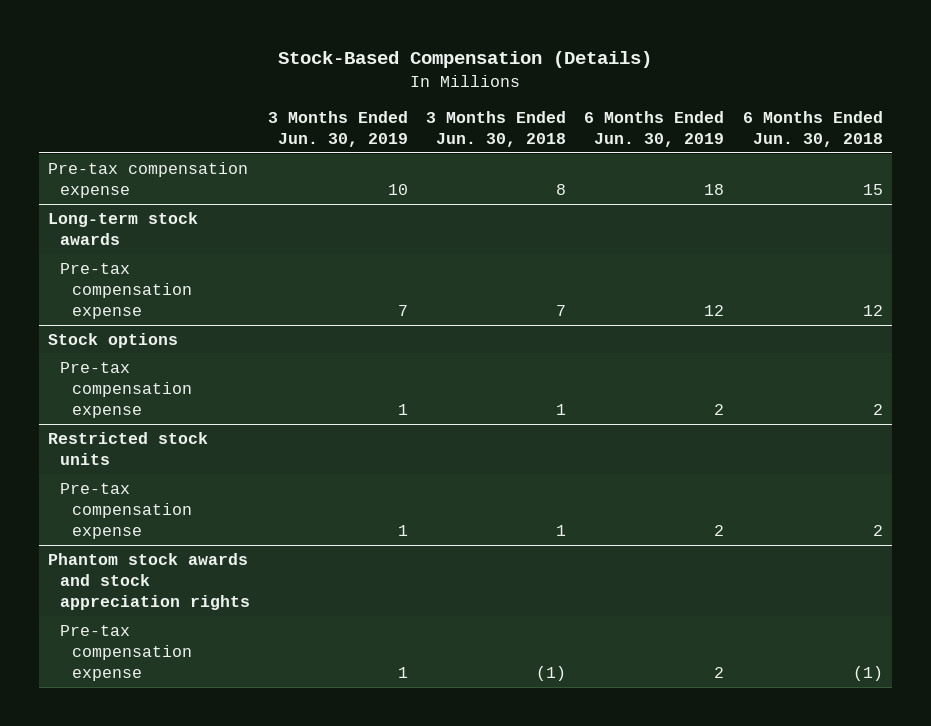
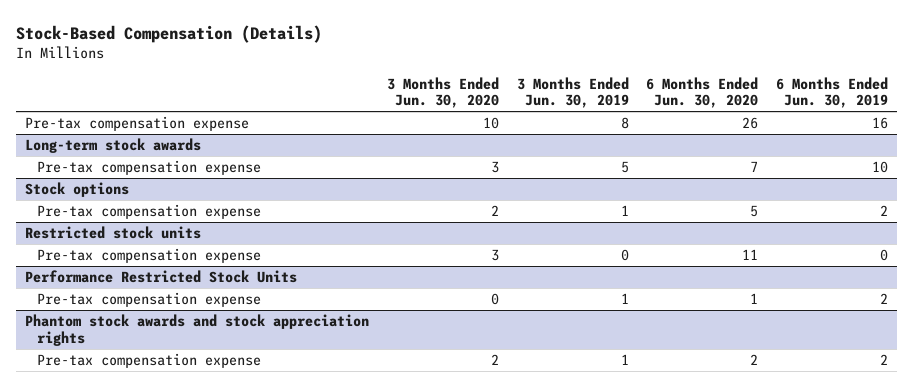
- | 3 Months Ended Jun. 30, 2019 | 3 Months Ended Jun. 30, 2018 | 6 Months Ended Jun. 30, 2019 | 6 Months Ended Jun. 30, 2018
+ | 3 Months Ended Jun. 30, 2020 | 3 Months Ended Jun. 30, 2019 | 6 Months Ended Jun. 30, 2020 | 6 Months Ended Jun. 30, 2019
- Pre-tax compensation expense | 10 | 8 | 18 | 15
+ Pre-tax compensation expense | 10 | 8 | 26 | 16
@ Long-term stock awards
- Pre-tax compensation expense | 7 | 7 | 12 | 12
+ Pre-tax compensation expense | 3 | 5 | 7 | 10
@ Restricted stock units
+ Pre-tax compensation expense | 3 | 0 | 11 | 0
+ Performance Restricted Stock Units

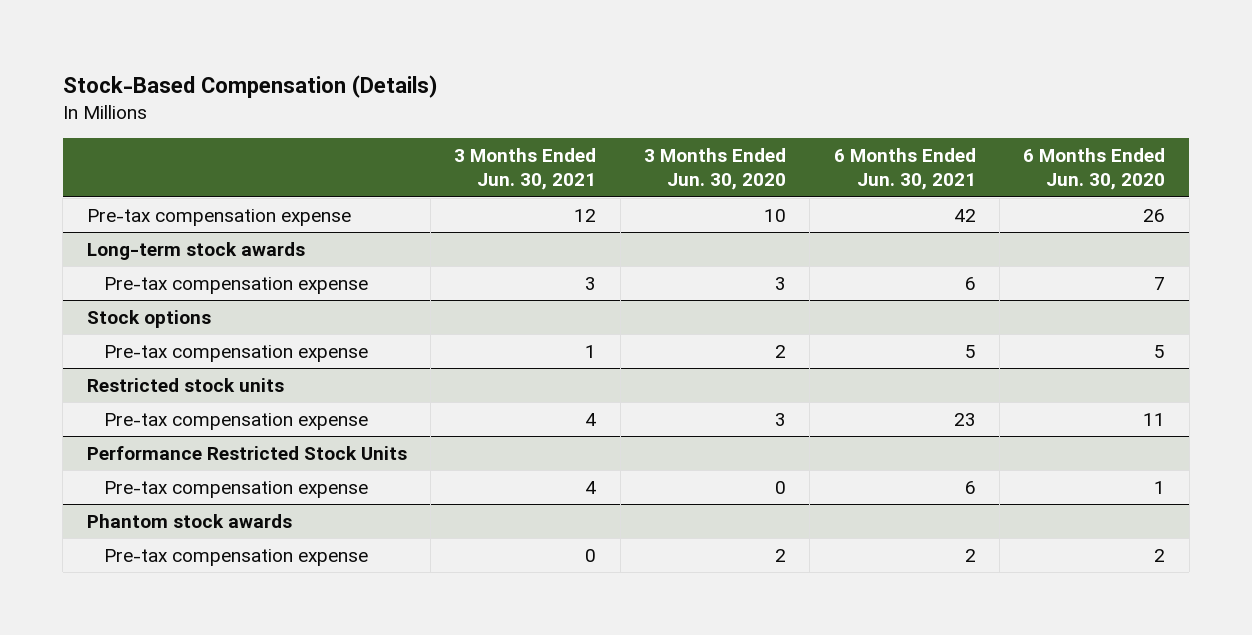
- | 3 Months Ended Jun. 30, 2020 | 3 Months Ended Jun. 30, 2019 | 6 Months Ended Jun. 30, 2020 | 6 Months Ended Jun. 30, 2019
+ | 3 Months Ended Jun. 30, 2021 | 3 Months Ended Jun. 30, 2020 | 6 Months Ended Jun. 30, 2021 | 6 Months Ended Jun. 30, 2020
- Phantom stock awards and stock appreciation rights
+ Phantom stock awards

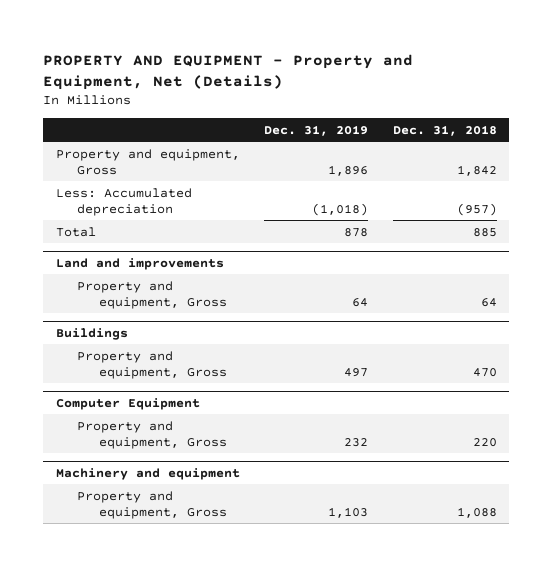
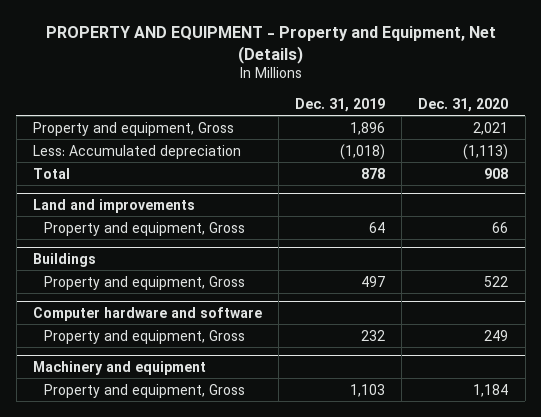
- | Dec. 31, 2019 | Dec. 31, 2018
+ | Dec. 31, 2019 | Dec. 31, 2020
- Computer Equipment
+ Computer hardware and software

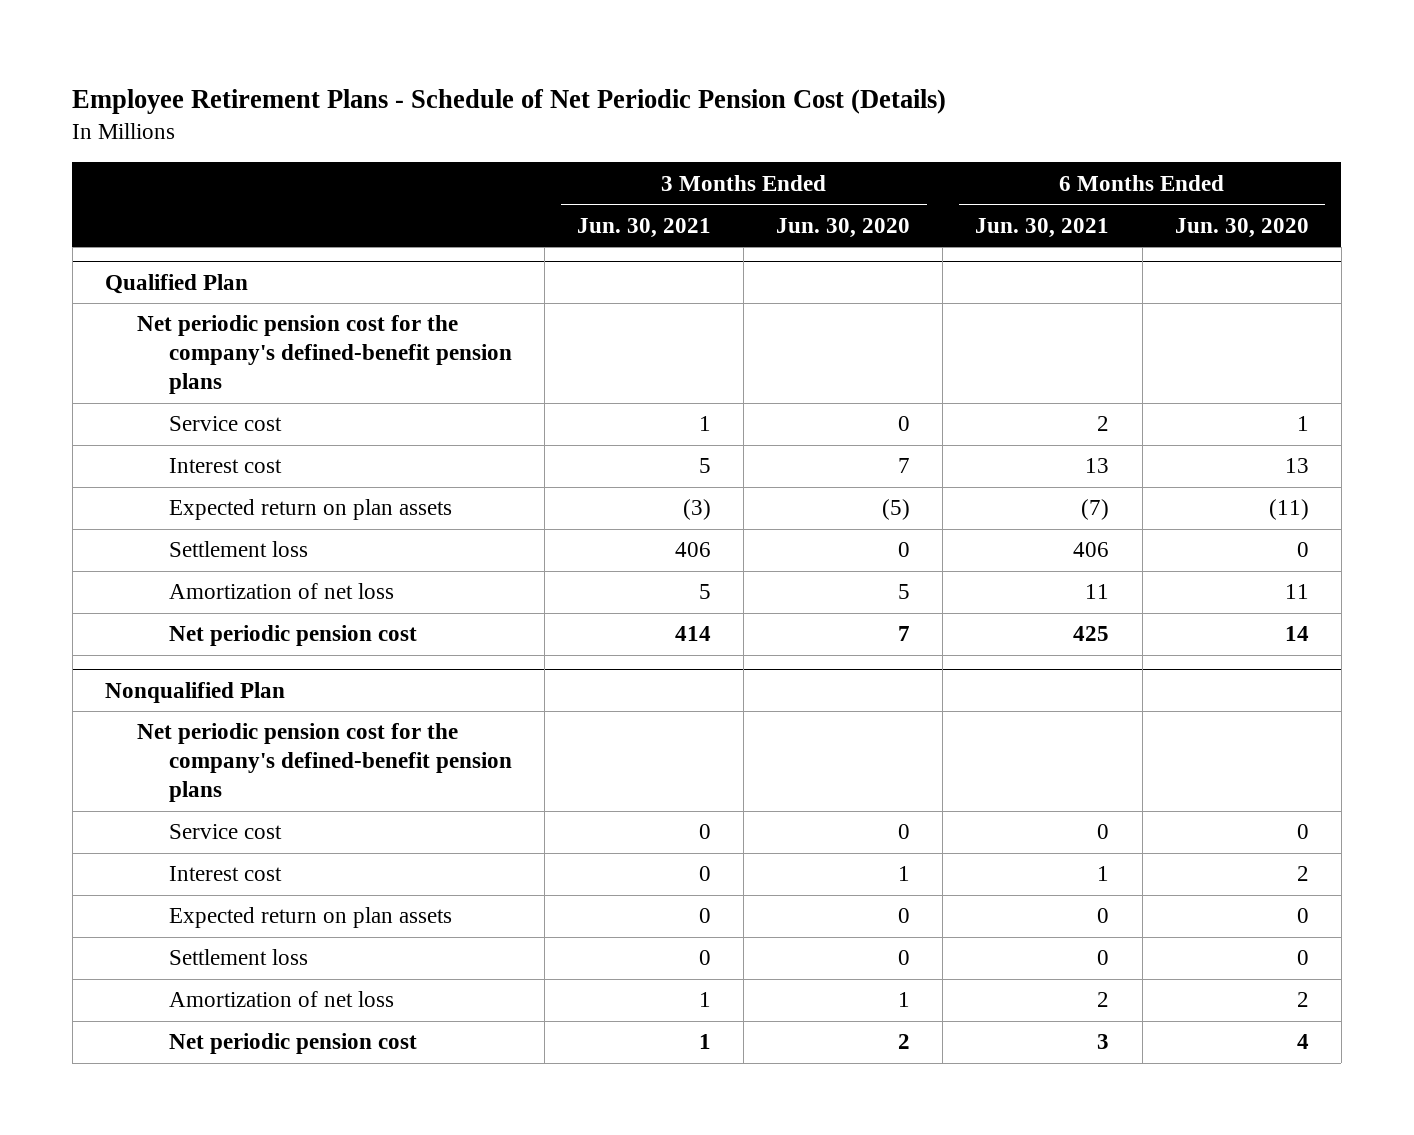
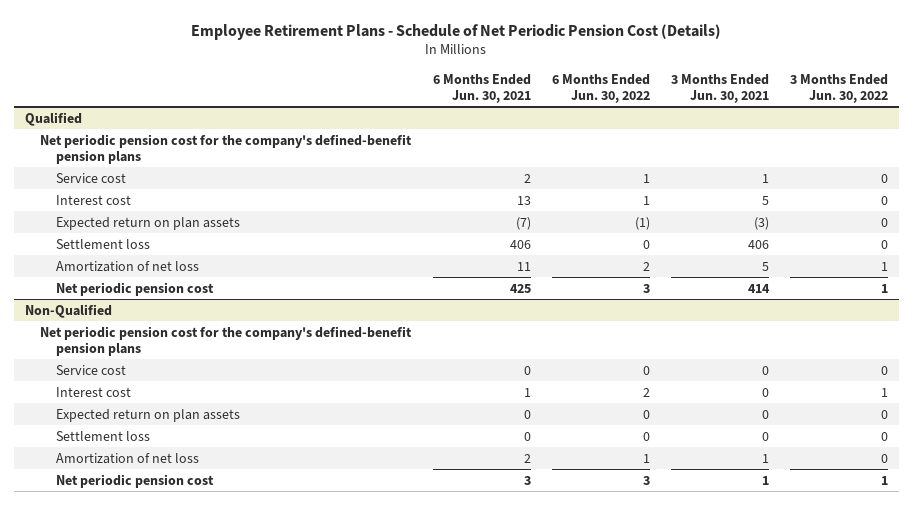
- | 3 Months Ended Jun. 30, 2021 | 3 Months Ended Jun. 30, 2020 | 6 Months Ended Jun. 30, 2021 | 6 Months Ended Jun. 30, 2020
+ | 6 Months Ended Jun. 30, 2021 | 6 Months Ended Jun. 30, 2022 | 3 Months Ended Jun. 30, 2021 | 3 Months Ended Jun. 30, 2022
- Qualified Plan
+ Qualified
- Nonqualified Plan
+ Non-Qualified

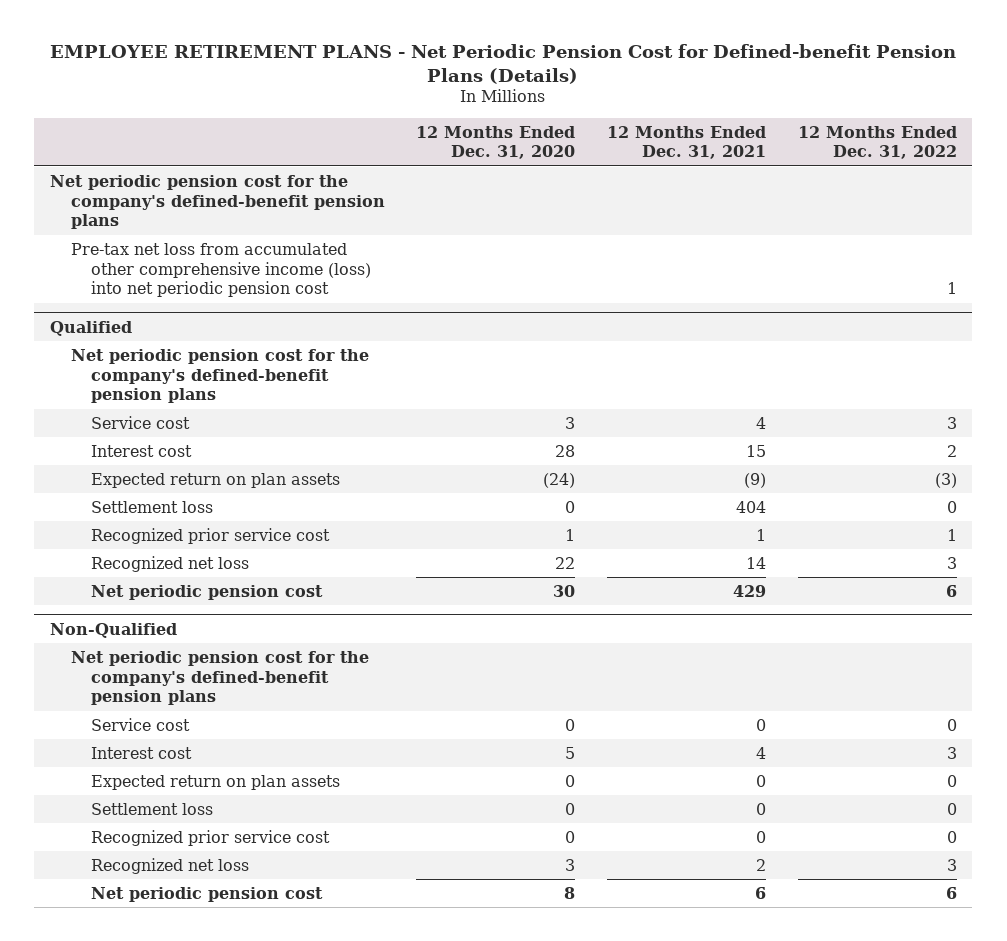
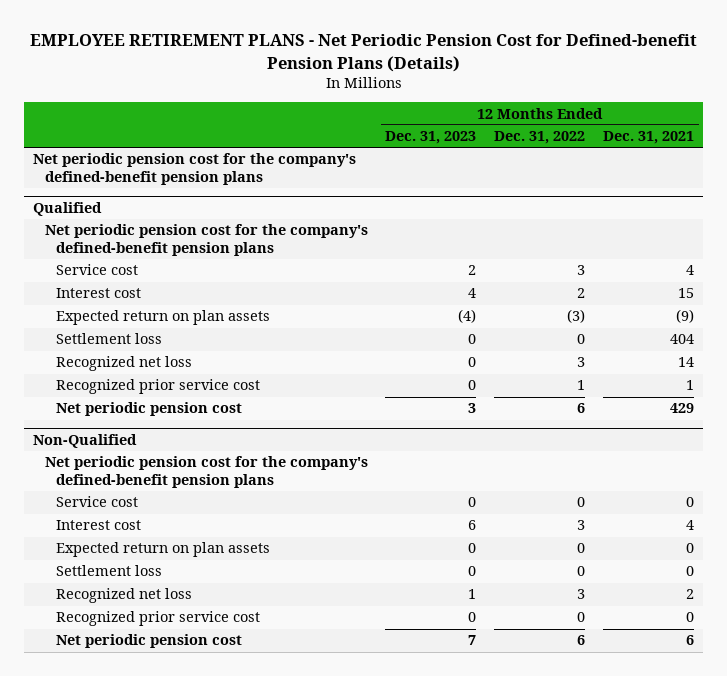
- | 12 Months Ended Dec. 31, 2020 | 12 Months Ended Dec. 31, 2021 | 12 Months Ended Dec. 31, 2022
+ | 12 Months Ended Dec. 31, 2023 | 12 Months Ended Dec. 31, 2022 | 12 Months Ended Dec. 31, 2021
- Pre-tax net loss from accumulated other comprehensive income (loss) into net periodic pension cost | | | 1
@ Qualified
moved down: Recognized prior service cost | 0 | 1 | 1
@ Non-Qualified
moved down: Recognized prior service cost | 0 | 0 | 0

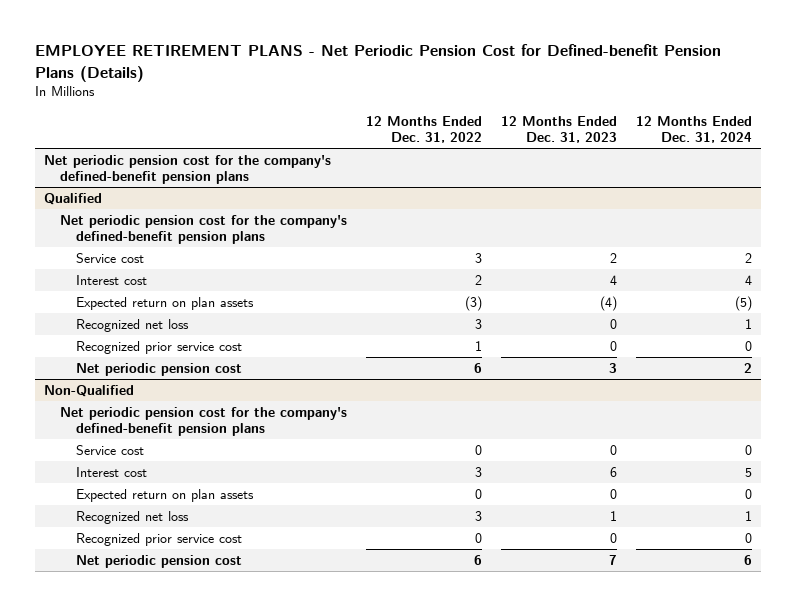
- | 12 Months Ended Dec. 31, 2023 | 12 Months Ended Dec. 31, 2022 | 12 Months Ended Dec. 31, 2021
+ | 12 Months Ended Dec. 31, 2022 | 12 Months Ended Dec. 31, 2023 | 12 Months Ended Dec. 31, 2024
@ Qualified
- Settlement loss | 0 | 0 | 404
@ Non-Qualified
- Settlement loss | 0 | 0 | 0

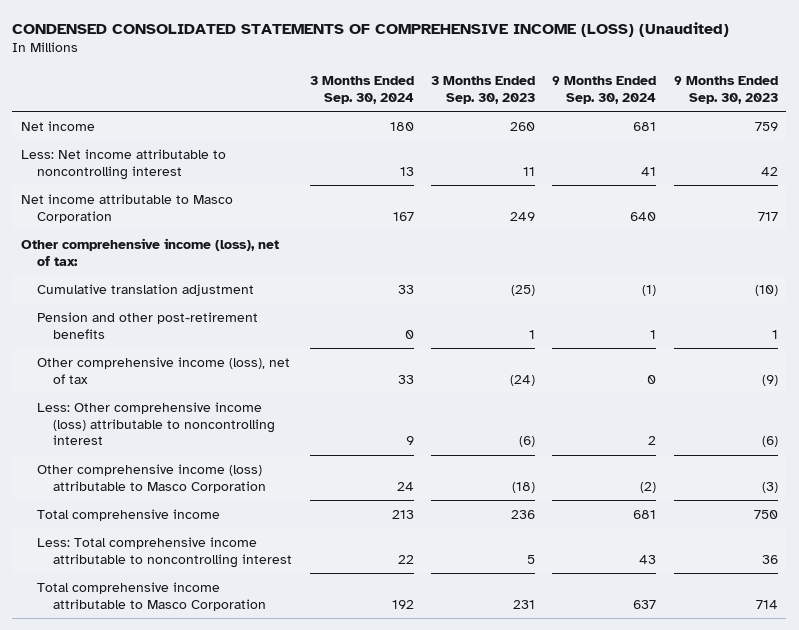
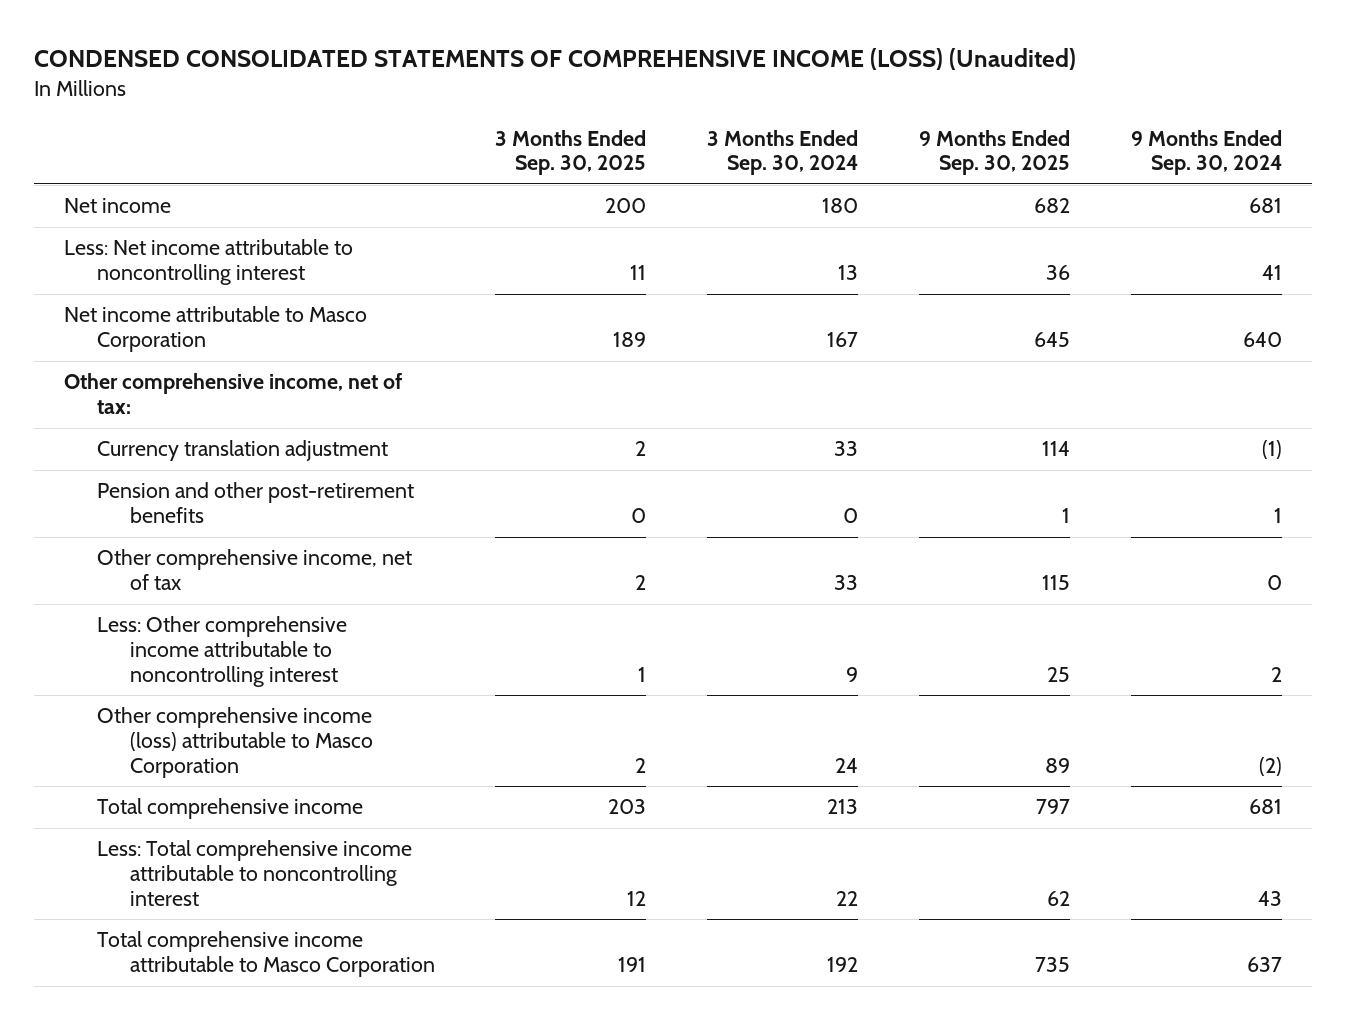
- | 3 Months Ended Sep. 30, 2024 | 3 Months Ended Sep. 30, 2023 | 9 Months Ended Sep. 30, 2024 | 9 Months Ended Sep. 30, 2023
+ | 3 Months Ended Sep. 30, 2025 | 3 Months Ended Sep. 30, 2024 | 9 Months Ended Sep. 30, 2025 | 9 Months Ended Sep. 30, 2024
- Other comprehensive income (loss), net of tax:
- Cumulative translation adjustment | 33 | (25) | (1) | (10)
+ Other comprehensive income, net of tax:
+ Currency translation adjustment | 2 | 33 | 114 | (1)
- Other comprehensive income (loss), net of tax | 33 | (24) | 0 | (9)
- Less: Other comprehensive income (loss) attributable to noncontrolling interest | 9 | (6) | 2 | (6)
+ Other comprehensive income, net of tax | 2 | 33 | 115 | 0
+ Less: Other comprehensive income attributable to noncontrolling interest | 1 | 9 | 25 | 2

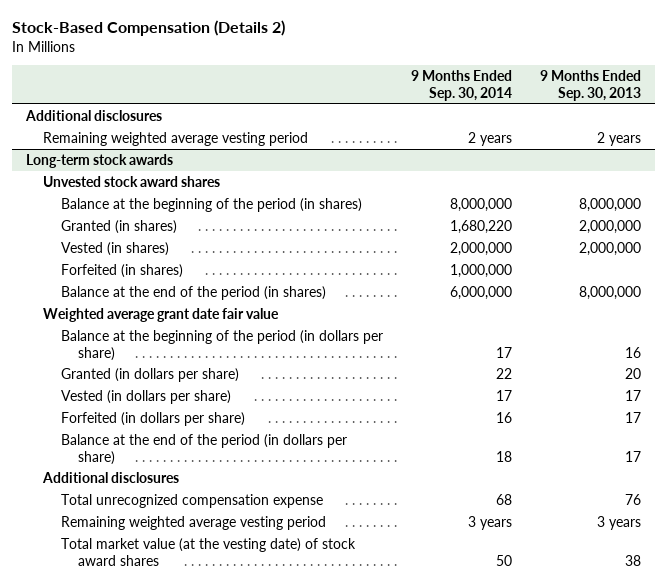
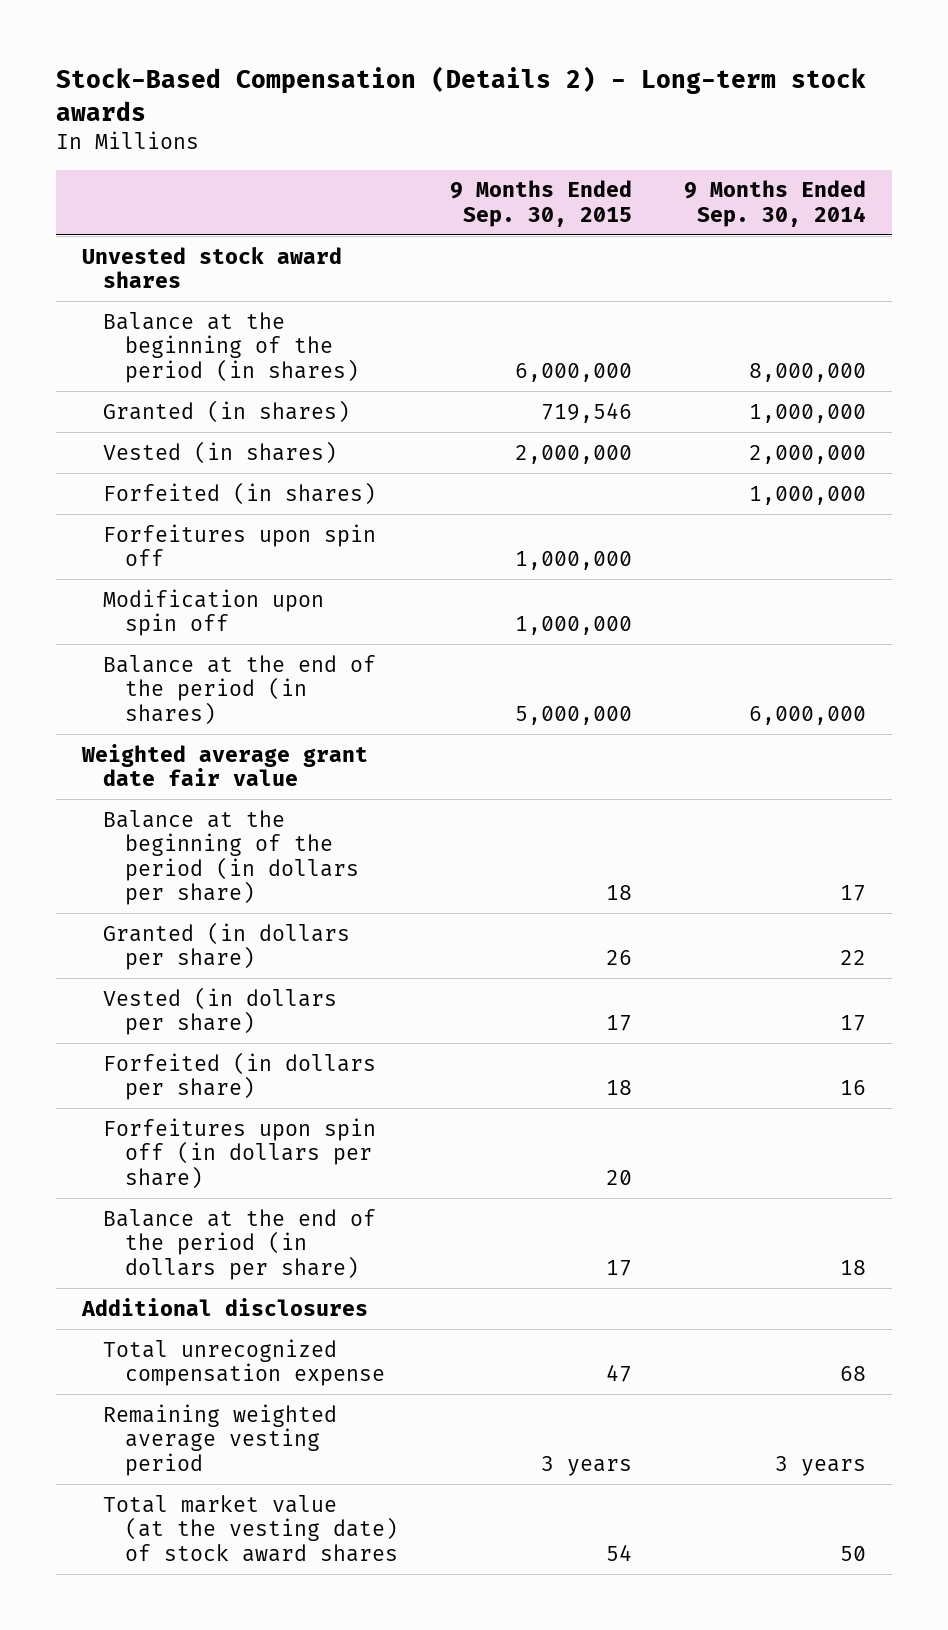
- Stock-Based Compensation (Details 2)
+ Stock-Based Compensation (Details 2) - Long-term stock awards
- | 9 Months Ended Sep. 30, 2014 | 9 Months Ended Sep. 30, 2013
+ | 9 Months Ended Sep. 30, 2015 | 9 Months Ended Sep. 30, 2014
- Additional disclosures
- Remaining weighted average vesting period | 2 years | 2 years
- Long-term stock awards
- Granted (in shares) | 1,680,220 | 2,000,000
+ Granted (in shares) | 719,546 | 1,000,000
+ Forfeitures upon spin off | 1,000,000 |
+ Modification upon spin off | 1,000,000 |
+ Forfeitures upon spin off (in dollars per share) | 20 |

